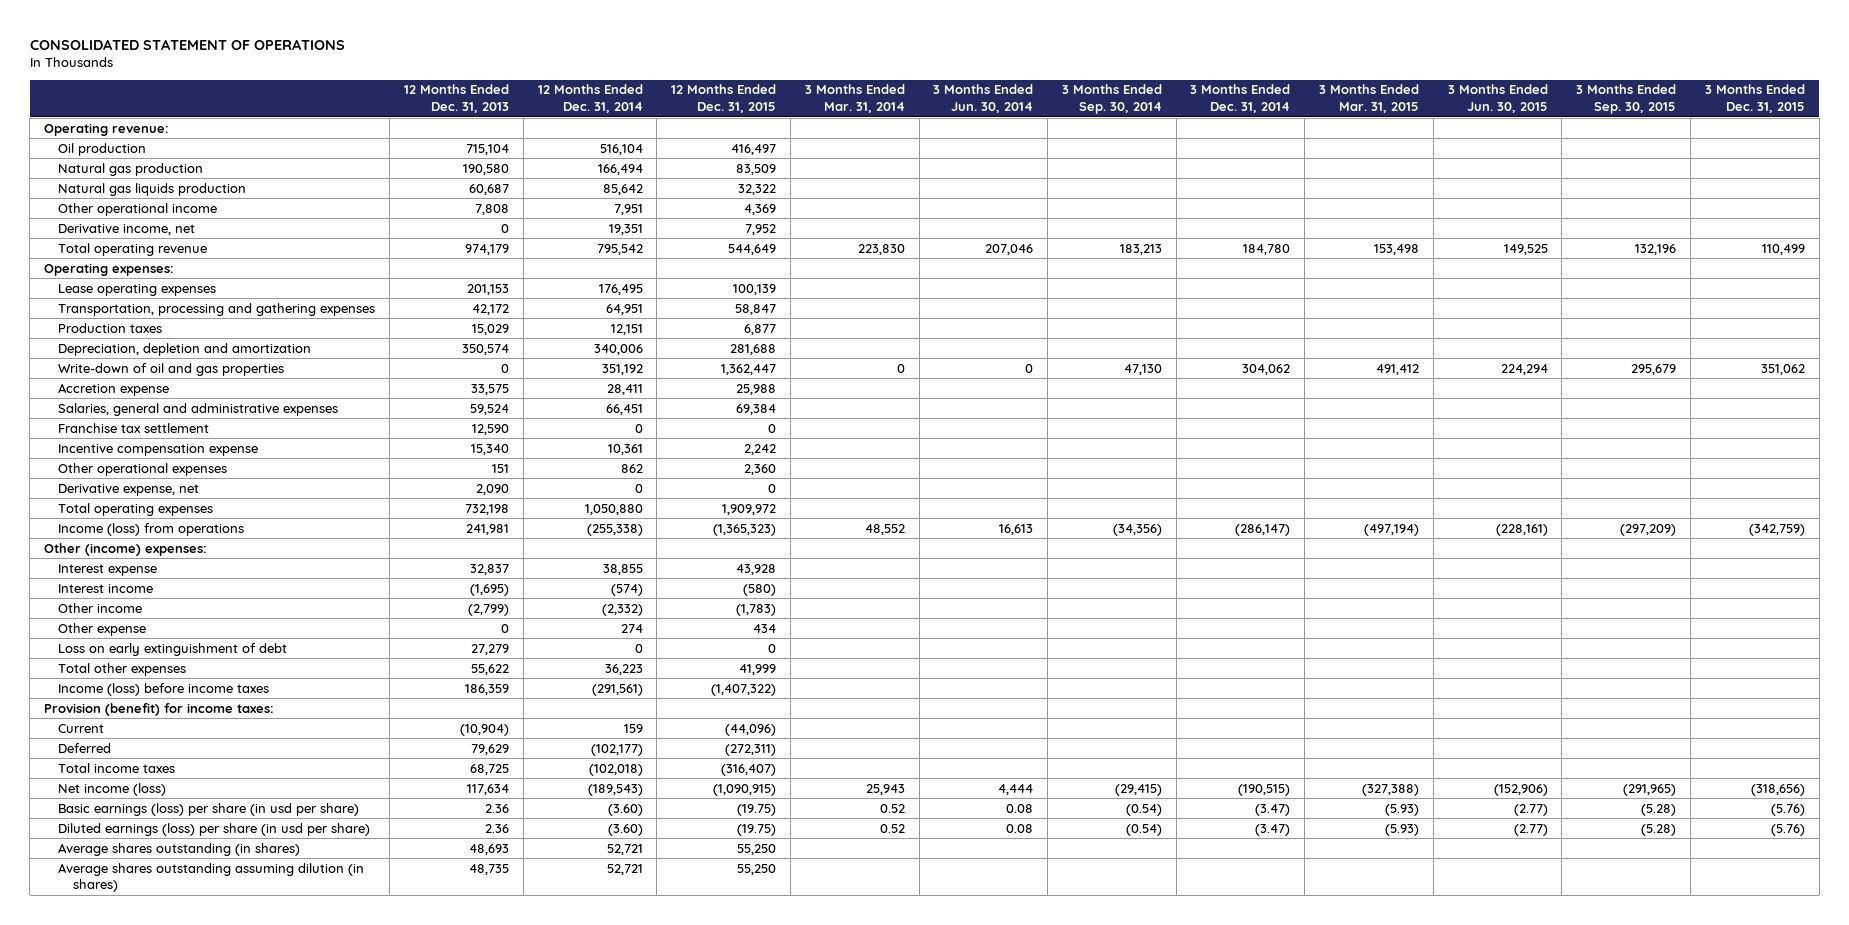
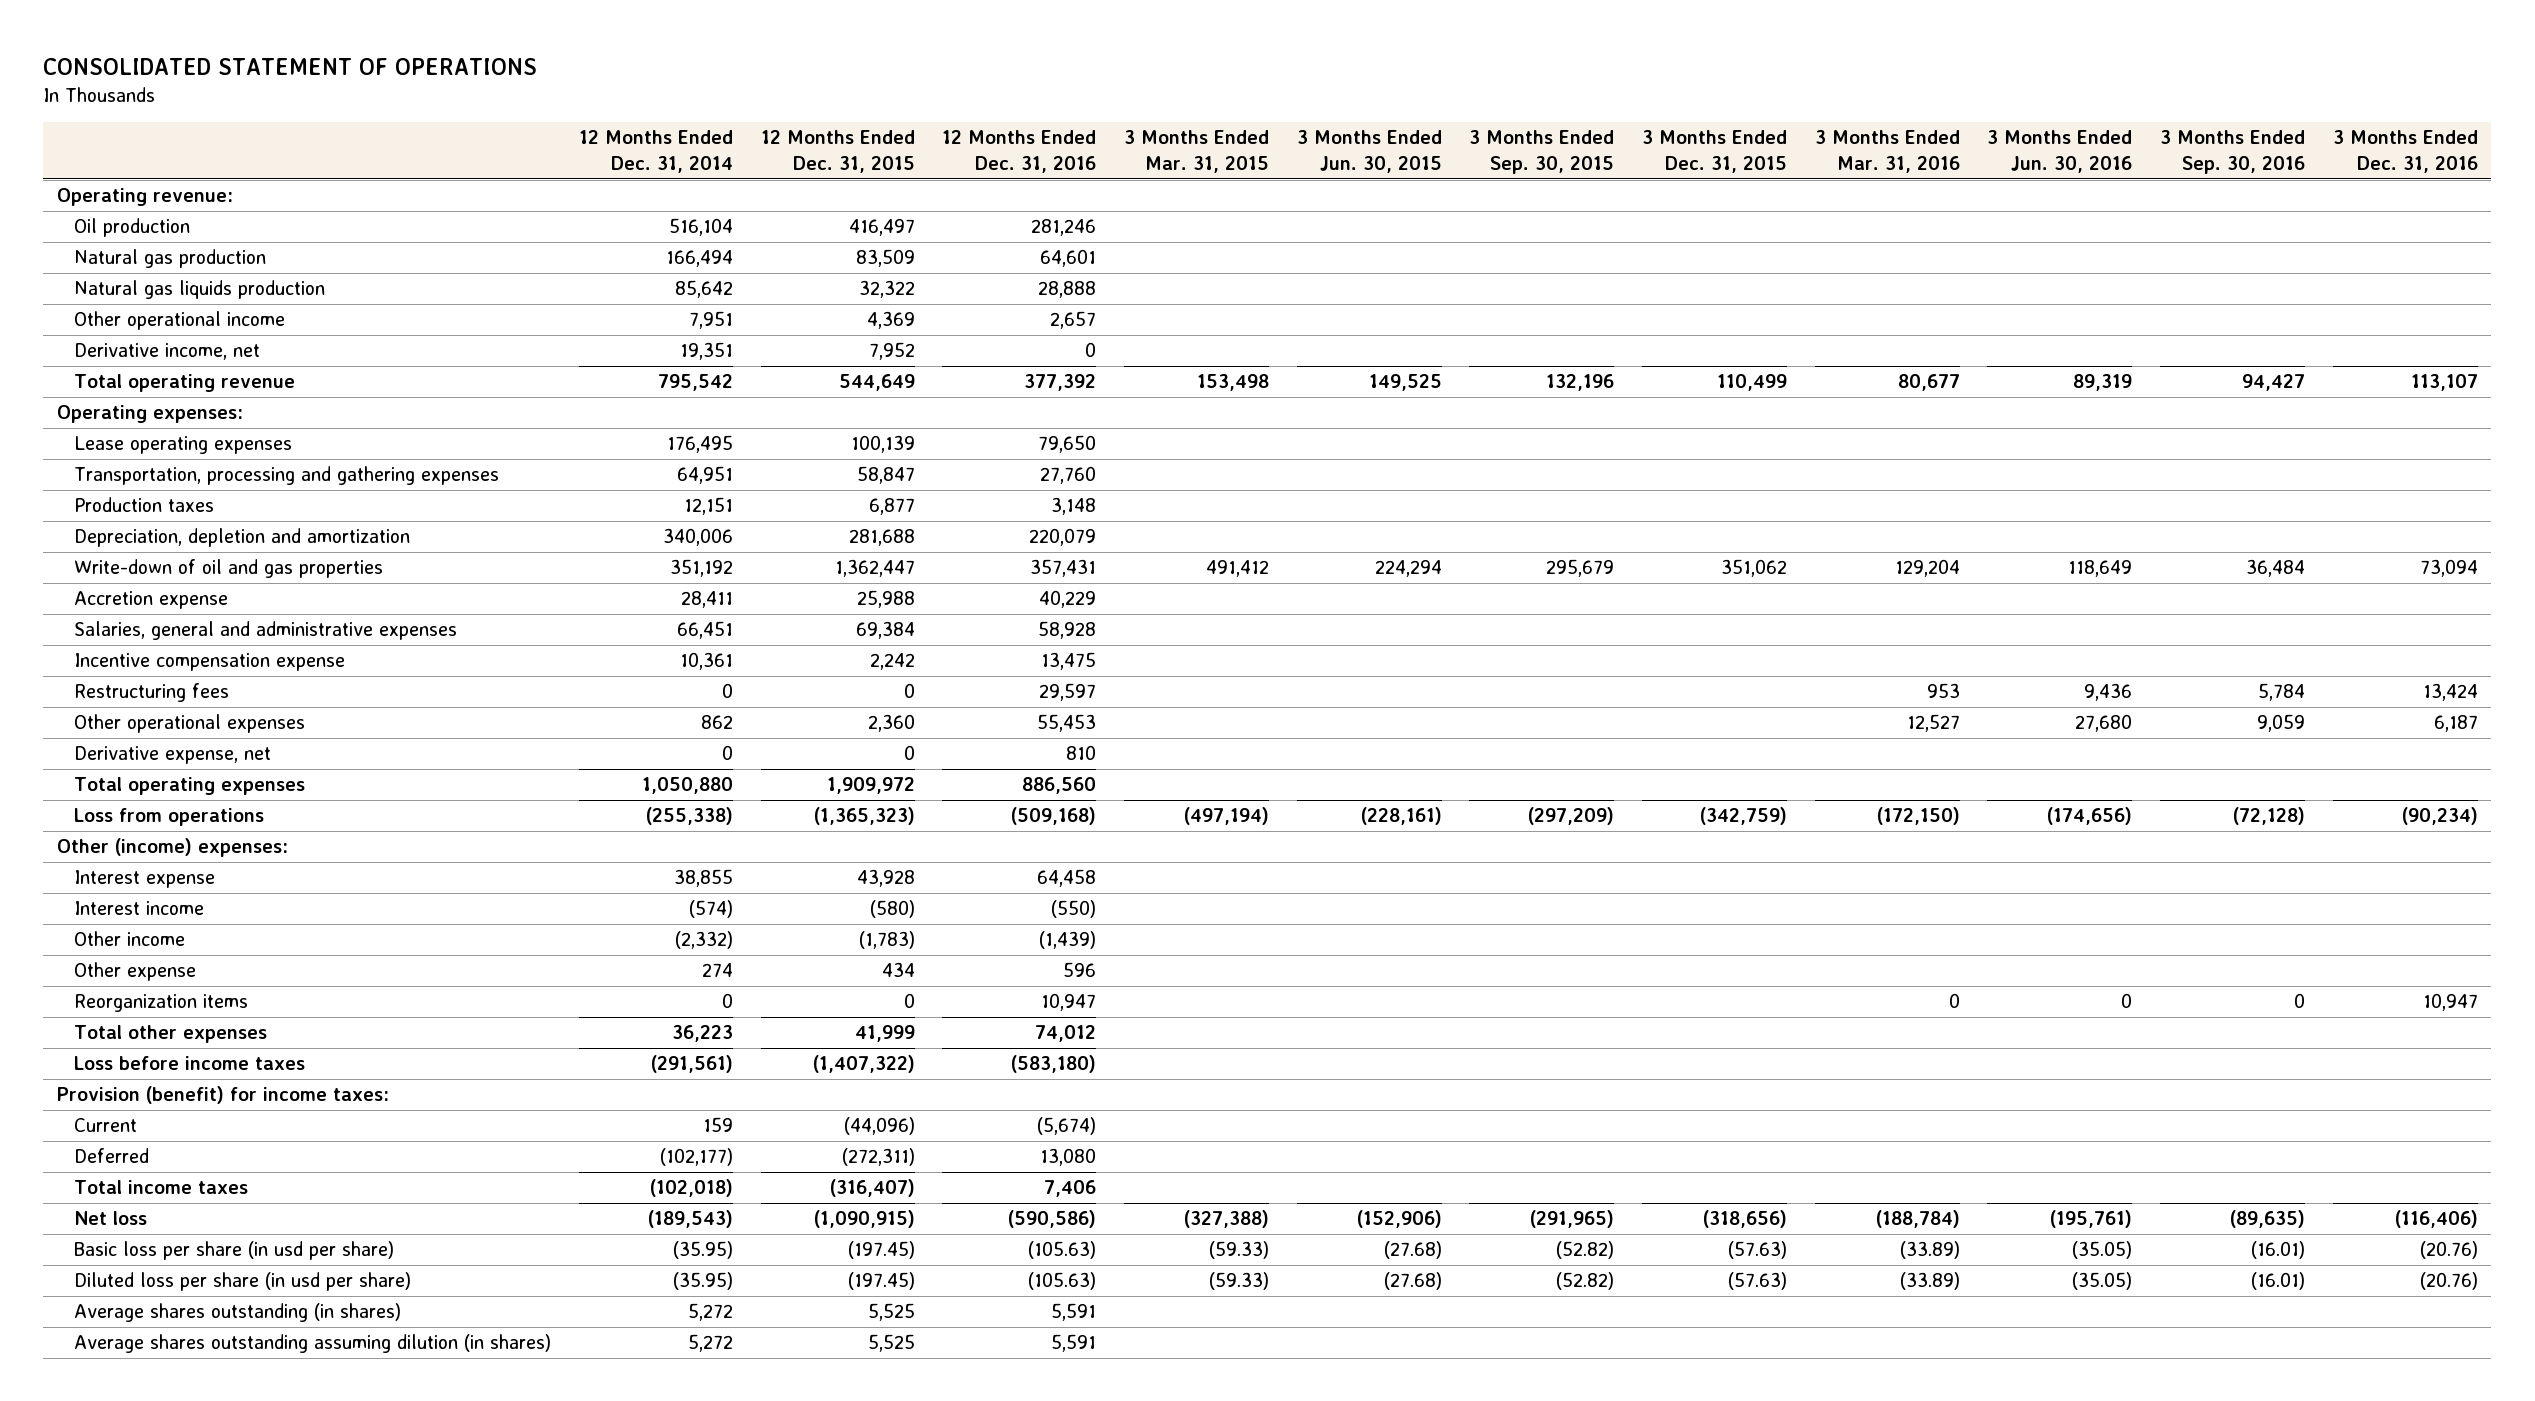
- | 12 Months Ended Dec. 31, 2013 | 12 Months Ended Dec. 31, 2014 | 12 Months Ended Dec. 31, 2015 | 3 Months Ended Mar. 31, 2014 | 3 Months Ended Jun. 30, 2014 | 3 Months Ended Sep. 30, 2014 | 3 Months Ended Dec. 31, 2014 | 3 Months Ended Mar. 31, 2015 | 3 Months Ended Jun. 30, 2015 | 3 Months Ended Sep. 30, 2015 | 3 Months Ended Dec. 31, 2015
+ | 12 Months Ended Dec. 31, 2014 | 12 Months Ended Dec. 31, 2015 | 12 Months Ended Dec. 31, 2016 | 3 Months Ended Mar. 31, 2015 | 3 Months Ended Jun. 30, 2015 | 3 Months Ended Sep. 30, 2015 | 3 Months Ended Dec. 31, 2015 | 3 Months Ended Mar. 31, 2016 | 3 Months Ended Jun. 30, 2016 | 3 Months Ended Sep. 30, 2016 | 3 Months Ended Dec. 31, 2016
- Franchise tax settlement | 12,590 | 0 | 0 | | | | | | | |
+ Restructuring fees | 0 | 0 | 29,597 | | | | | 953 | 9,436 | 5,784 | 13,424
- Income (loss) from operations | 241,981 | (255,338) | (1,365,323) | 48,552 | 16,613 | (34,356) | (286,147) | (497,194) | (228,161) | (297,209) | (342,759)
+ Loss from operations | (255,338) | (1,365,323) | (509,168) | (497,194) | (228,161) | (297,209) | (342,759) | (172,150) | (174,656) | (72,128) | (90,234)
- Loss on early extinguishment of debt | 27,279 | 0 | 0 | | | | | | | |
+ Reorganization items | 0 | 0 | 10,947 | | | | | 0 | 0 | 0 | 10,947
- Income (loss) before income taxes | 186,359 | (291,561) | (1,407,322) | | | | | | | |
+ Loss before income taxes | (291,561) | (1,407,322) | (583,180) | | | | | | | |
- Net income (loss) | 117,634 | (189,543) | (1,090,915) | 25,943 | 4,444 | (29,415) | (190,515) | (327,388) | (152,906) | (291,965) | (318,656)
- Basic earnings (loss) per share (in usd per share) | 2.36 | (3.60) | (19.75) | 0.52 | 0.08 | (0.54) | (3.47) | (5.93) | (2.77) | (5.28) | (5.76)
- Diluted earnings (loss) per share (in usd per share) | 2.36 | (3.60) | (19.75) | 0.52 | 0.08 | (0.54) | (3.47) | (5.93) | (2.77) | (5.28) | (5.76)
- Average shares outstanding (in shares) | 48,693 | 52,721 | 55,250 | | | | | | | |
- Average shares outstanding assuming dilution (in shares) | 48,735 | 52,721 | 55,250 | | | | | | | |
+ Net loss | (189,543) | (1,090,915) | (590,586) | (327,388) | (152,906) | (291,965) | (318,656) | (188,784) | (195,761) | (89,635) | (116,406)
+ Basic loss per share (in usd per share) | (35.95) | (197.45) | (105.63) | (59.33) | (27.68) | (52.82) | (57.63) | (33.89) | (35.05) | (16.01) | (20.76)
+ Diluted loss per share (in usd per share) | (35.95) | (197.45) | (105.63) | (59.33) | (27.68) | (52.82) | (57.63) | (33.89) | (35.05) | (16.01) | (20.76)
+ Average shares outstanding (in shares) | 5,272 | 5,525 | 5,591 | | | | | | | |
+ Average shares outstanding assuming dilution (in shares) | 5,272 | 5,525 | 5,591 | | | | | | | |

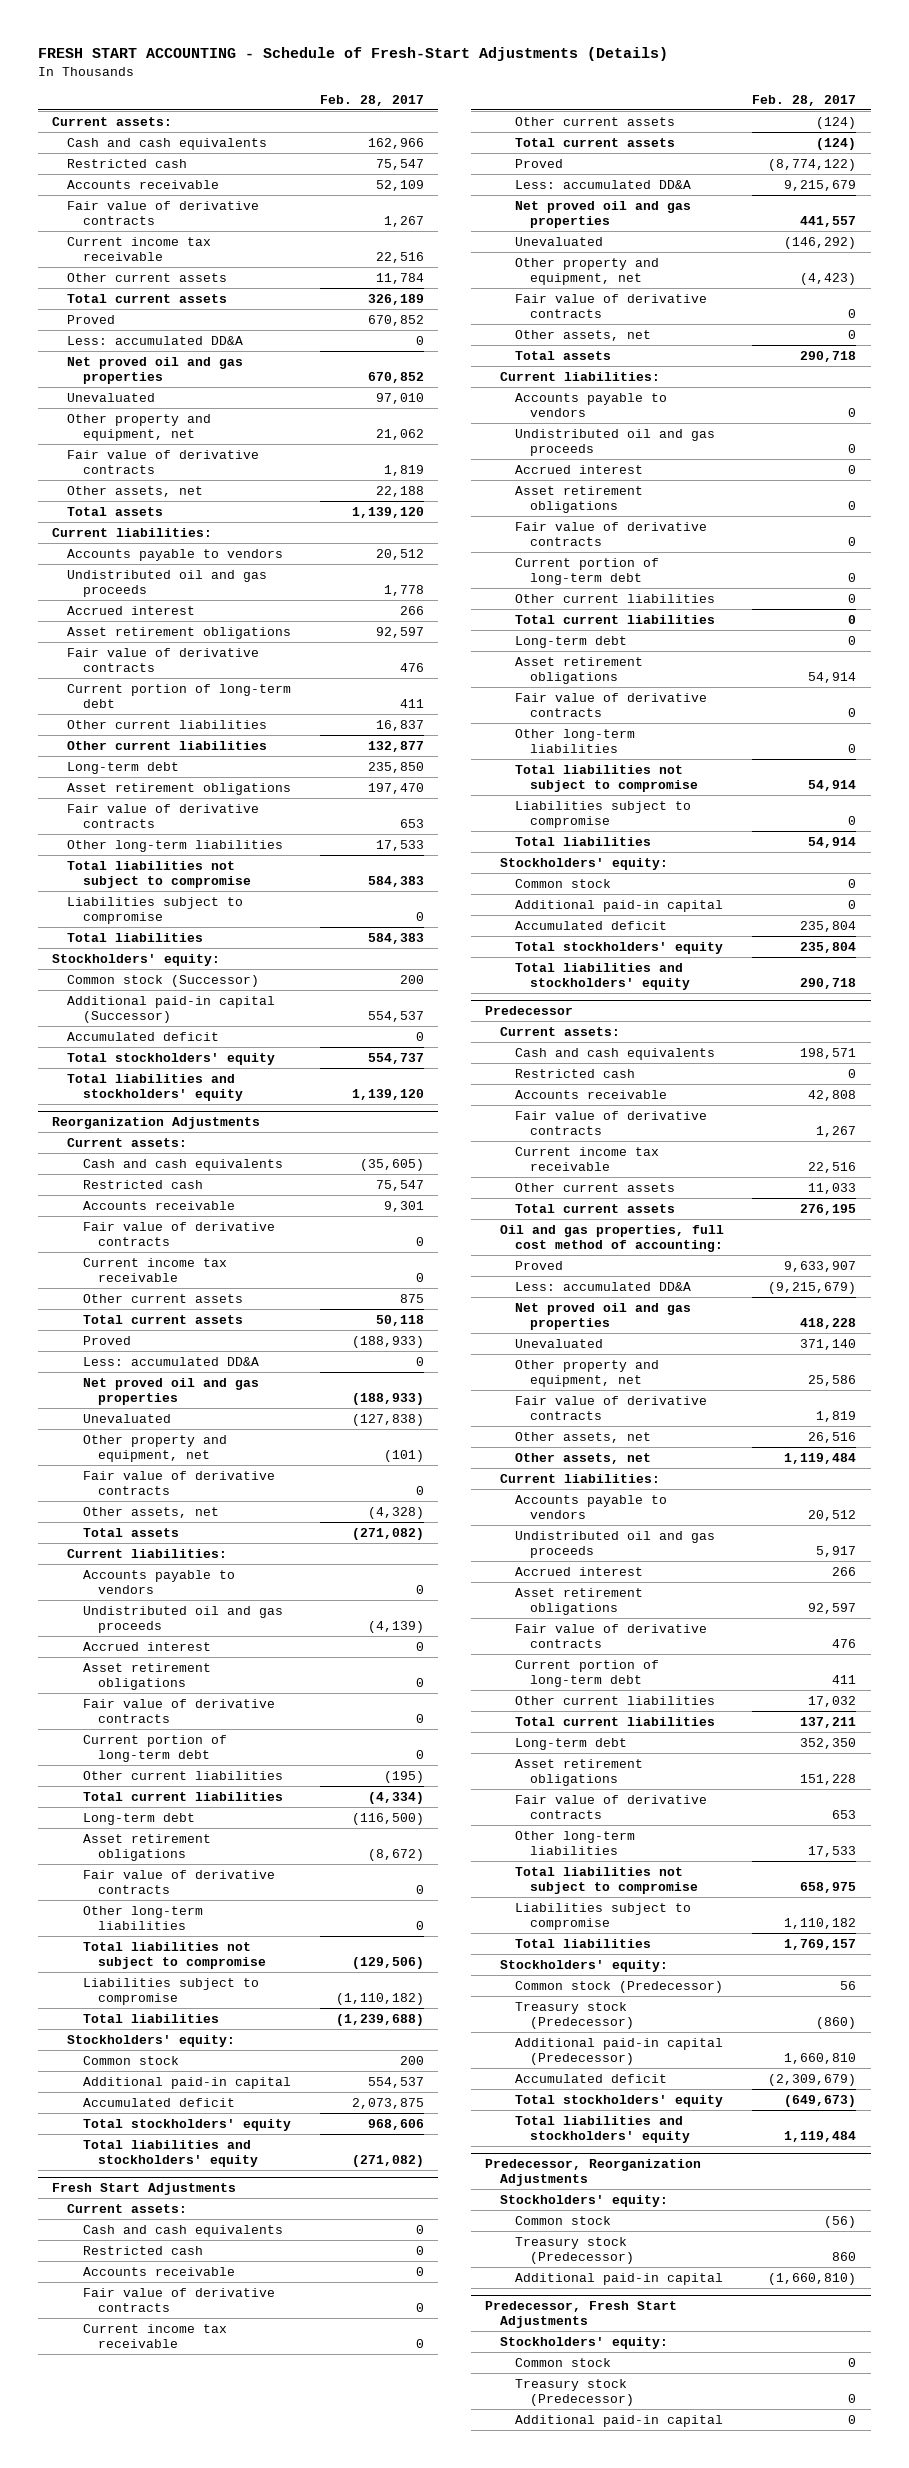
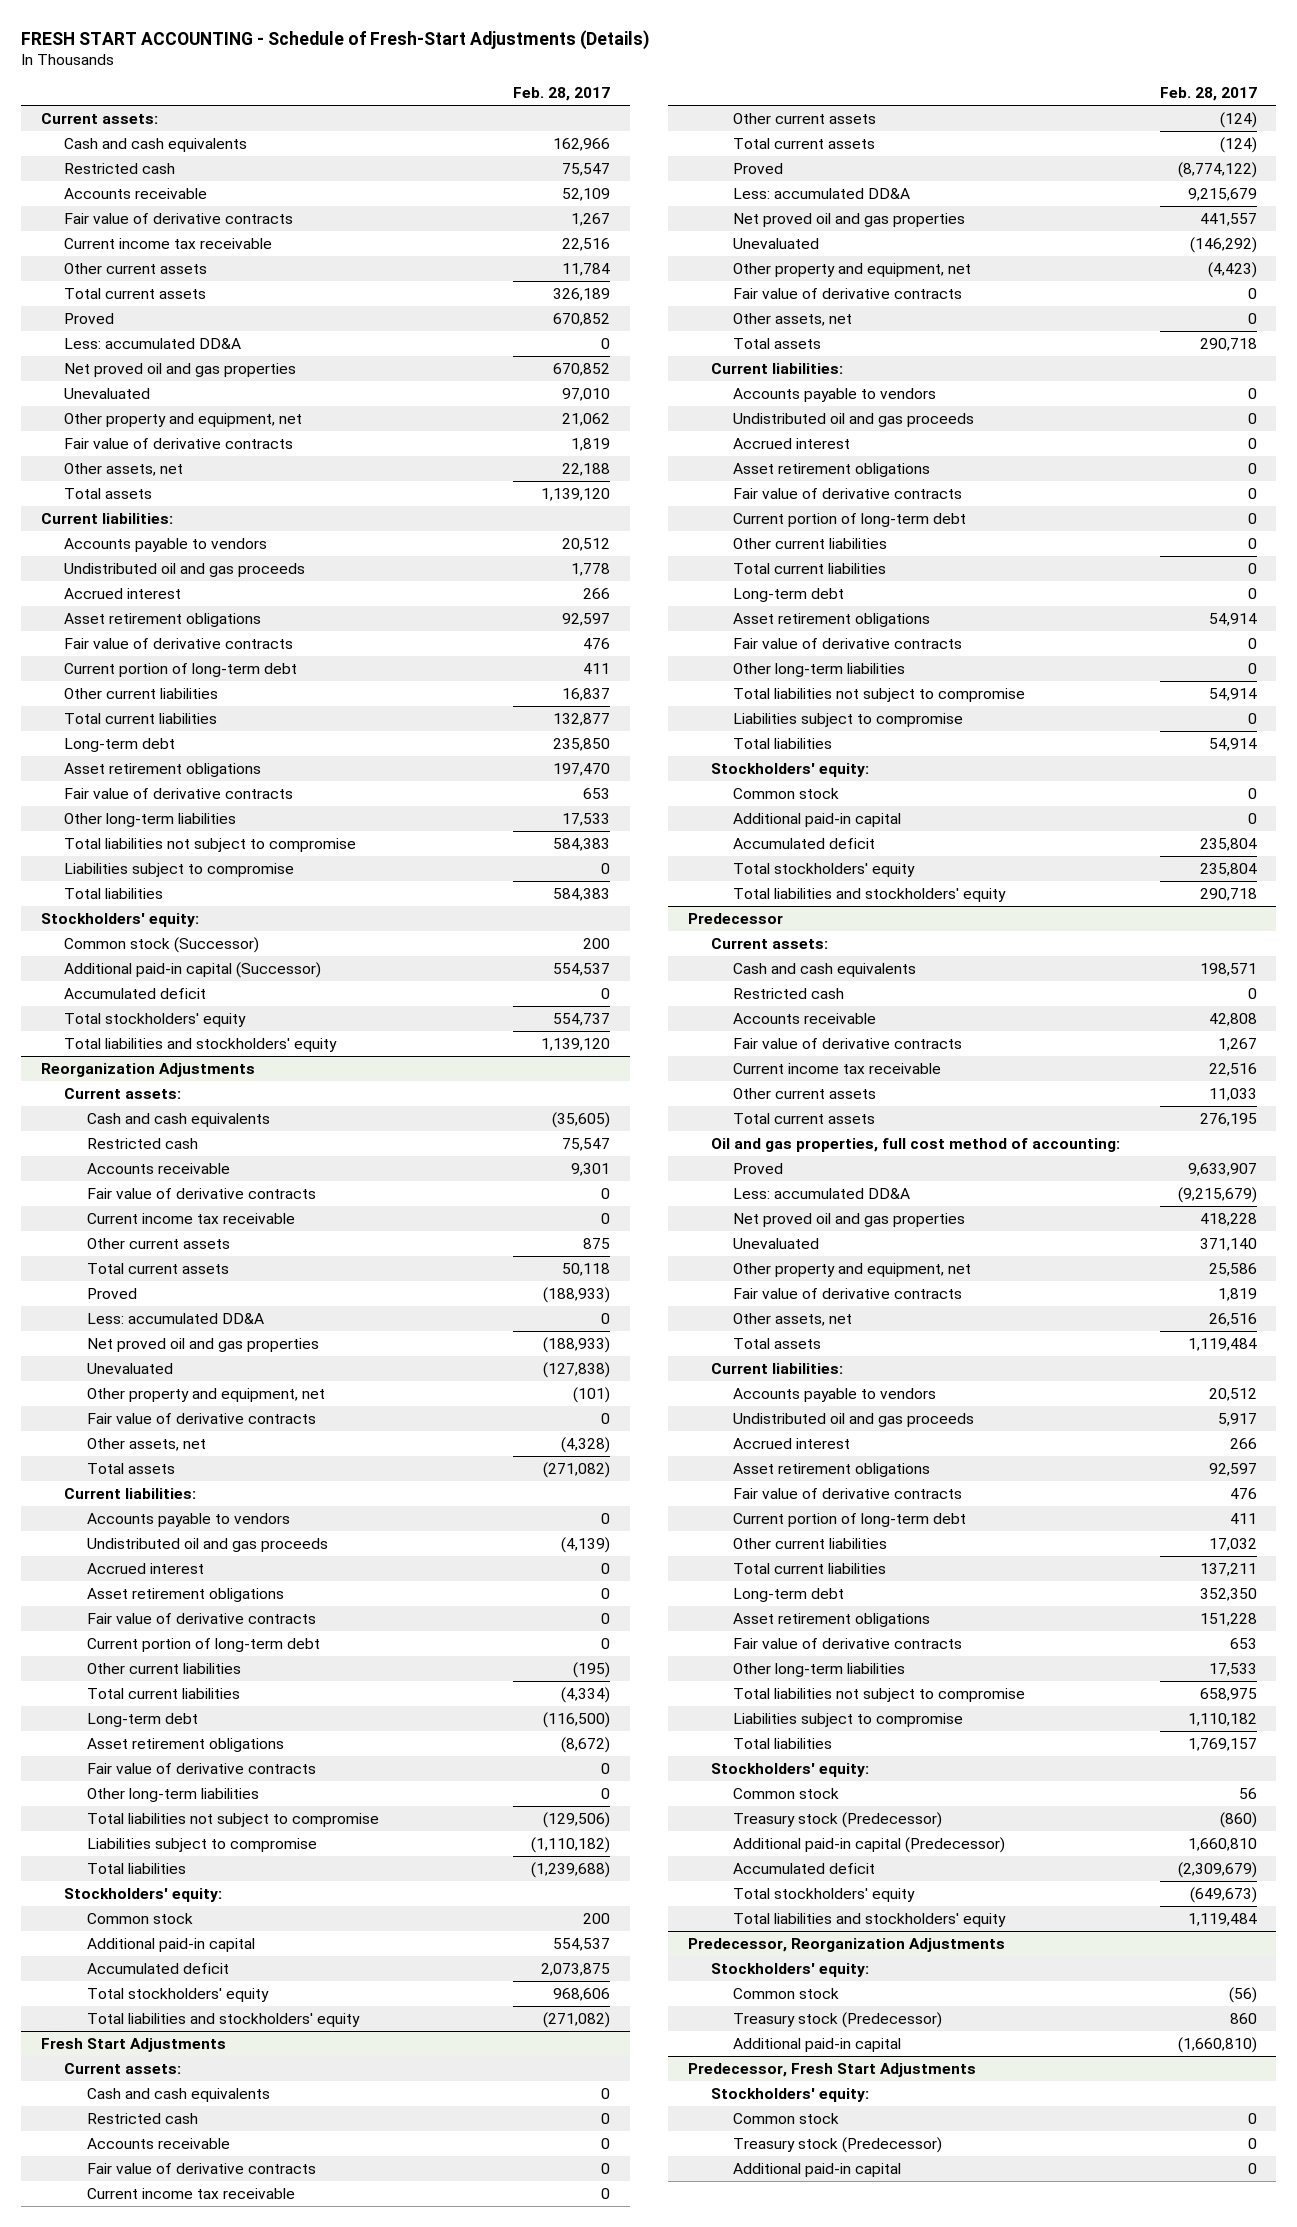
- Other current liabilities | 132,877
+ Total current liabilities | 132,877
@ Predecessor
- Other assets, net | 1,119,484
+ Total assets | 1,119,484
- Common stock (Predecessor) | 56
+ Common stock | 56

